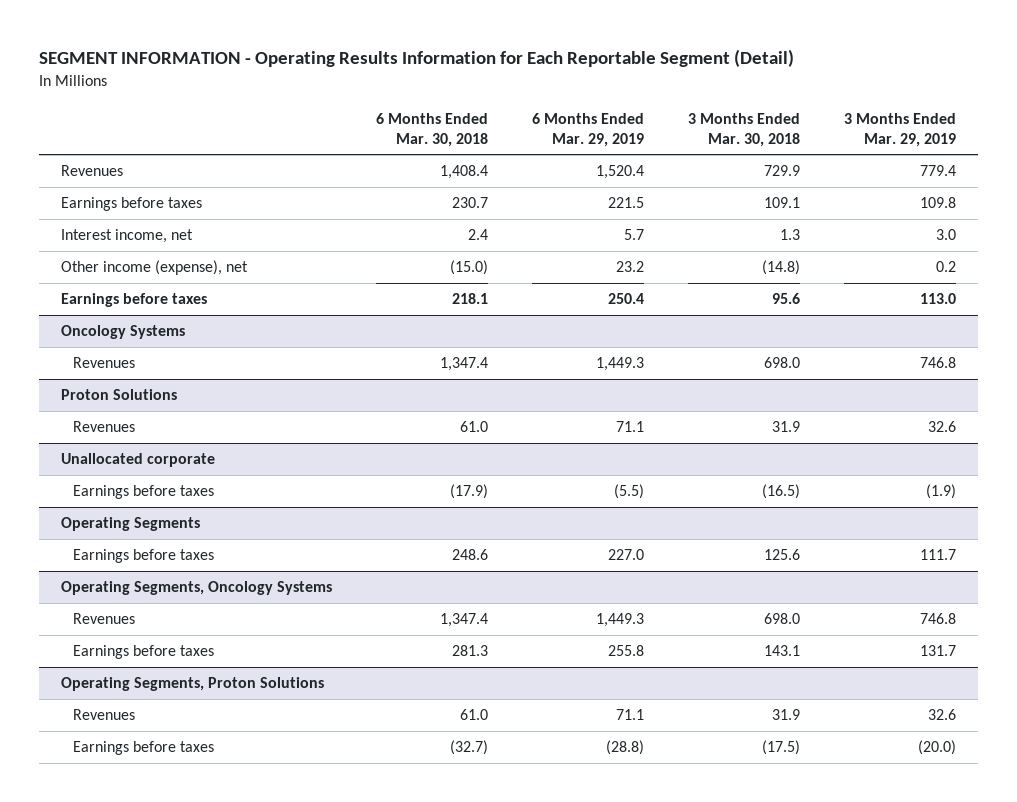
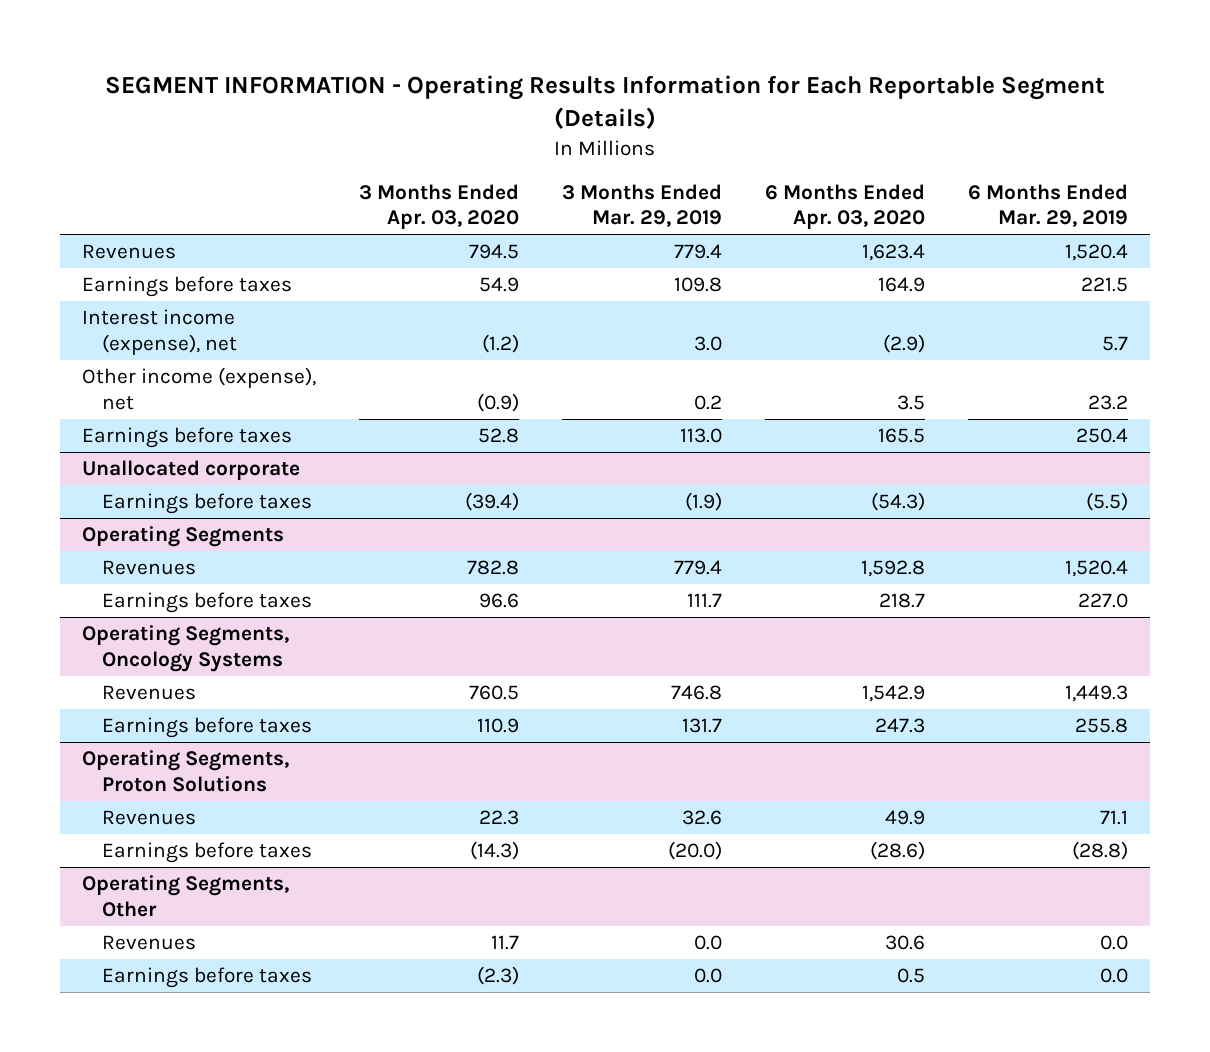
- SEGMENT INFORMATION - Operating Results Information for Each Reportable Segment (Detail)
+ SEGMENT INFORMATION - Operating Results Information for Each Reportable Segment (Details)
- | 6 Months Ended Mar. 30, 2018 | 6 Months Ended Mar. 29, 2019 | 3 Months Ended Mar. 30, 2018 | 3 Months Ended Mar. 29, 2019
+ | 3 Months Ended Apr. 03, 2020 | 3 Months Ended Mar. 29, 2019 | 6 Months Ended Apr. 03, 2020 | 6 Months Ended Mar. 29, 2019
- Interest income, net | 2.4 | 5.7 | 1.3 | 3.0
+ Interest income (expense), net | (1.2) | 3.0 | (2.9) | 5.7
- Oncology Systems
- Revenues | 1,347.4 | 1,449.3 | 698.0 | 746.8
- Proton Solutions
- Revenues | 61.0 | 71.1 | 31.9 | 32.6
@ Operating Segments
+ Revenues | 782.8 | 779.4 | 1,592.8 | 1,520.4
+ Operating Segments, Other
+ Revenues | 11.7 | 0.0 | 30.6 | 0.0
+ Earnings before taxes | (2.3) | 0.0 | 0.5 | 0.0

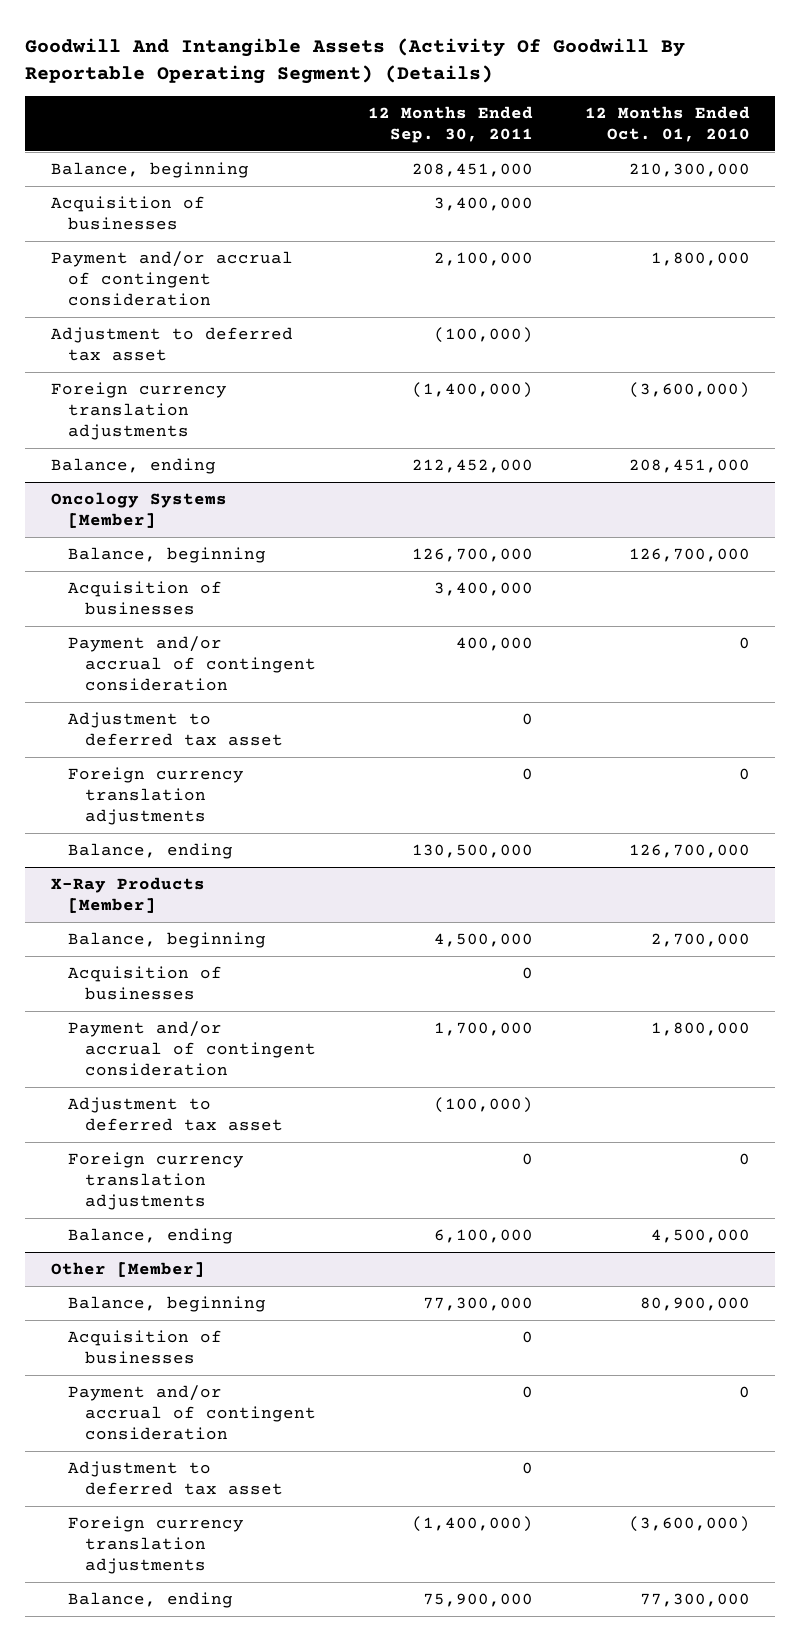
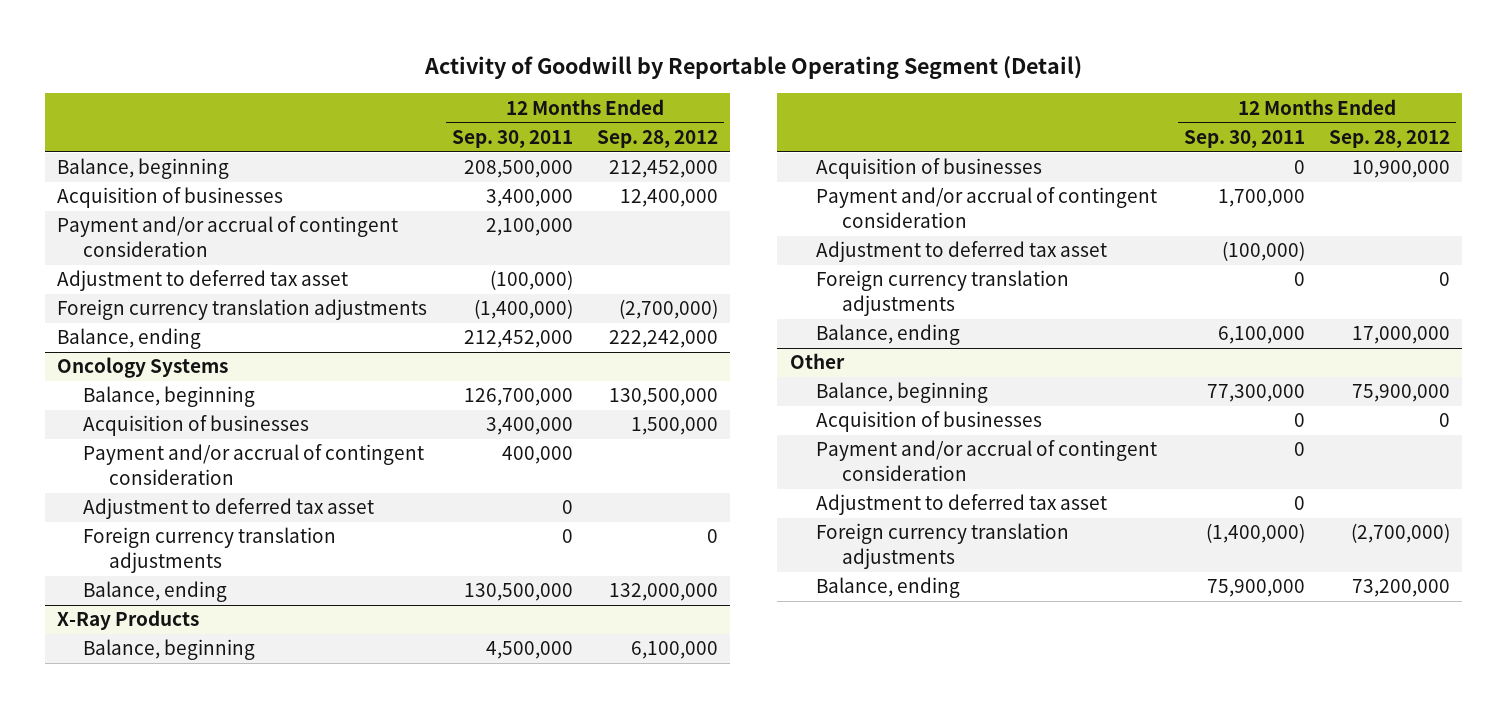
- Goodwill And Intangible Assets (Activity Of Goodwill By Reportable Operating Segment) (Details)
+ Activity of Goodwill by Reportable Operating Segment (Detail)
- | 12 Months Ended Sep. 30, 2011 | 12 Months Ended Oct. 01, 2010
+ | 12 Months Ended Sep. 30, 2011 | 12 Months Ended Sep. 28, 2012
- Balance, beginning | 208,451,000 | 210,300,000
+ Balance, beginning | 208,500,000 | 212,452,000
- Oncology Systems [Member]
+ Oncology Systems
- X-Ray Products [Member]
+ X-Ray Products
- Other [Member]
+ Other

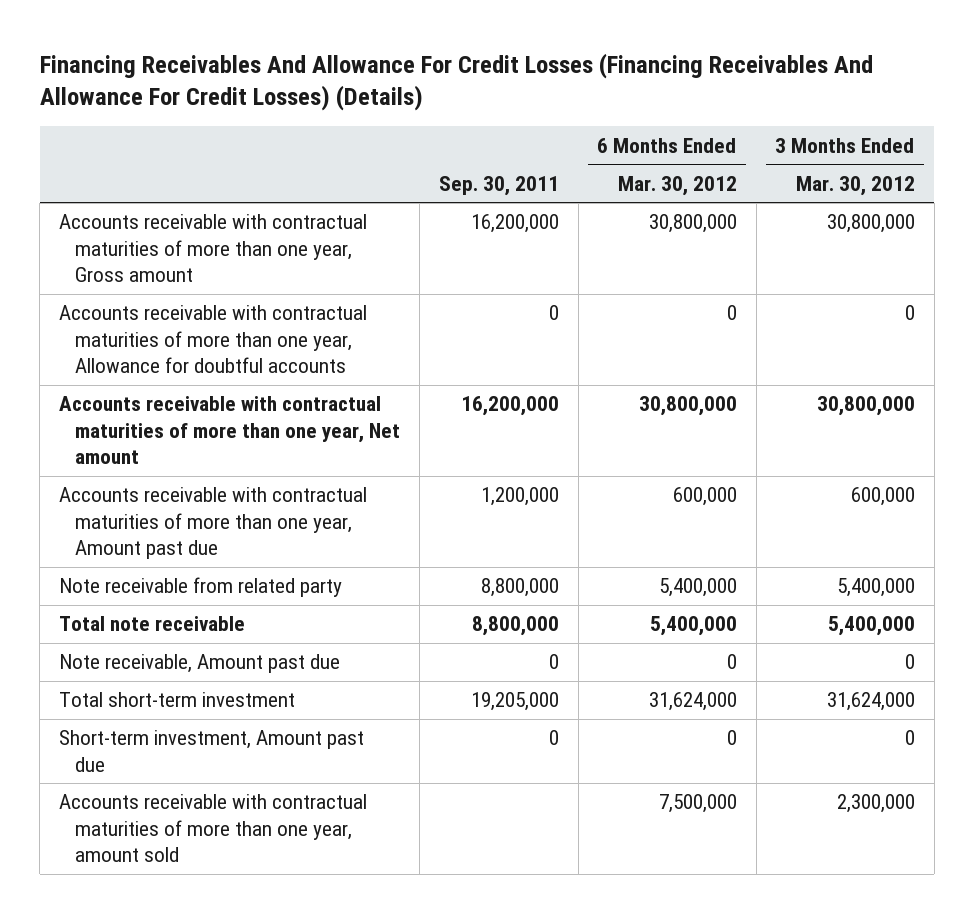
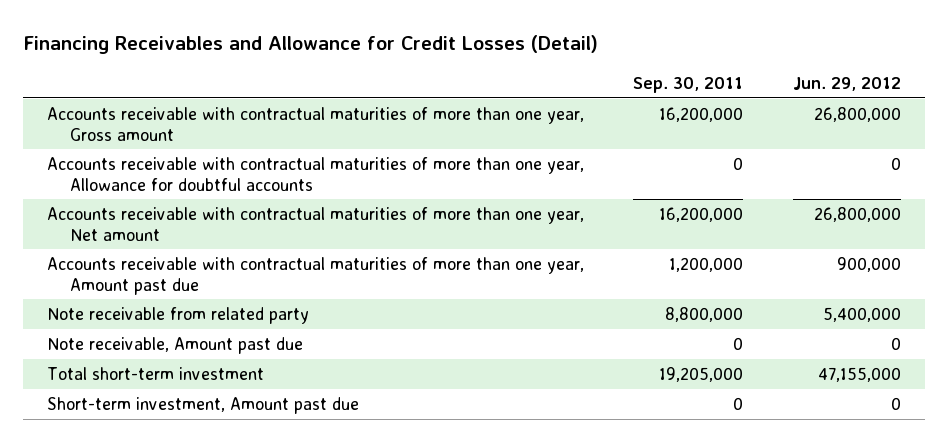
- Financing Receivables And Allowance For Credit Losses (Financing Receivables And Allowance For Credit Losses) (Details)
+ Financing Receivables and Allowance for Credit Losses (Detail)
- | Sep. 30, 2011 | 6 Months Ended Mar. 30, 2012 | 3 Months Ended Mar. 30, 2012
+ | Sep. 30, 2011 | Jun. 29, 2012
- Total note receivable | 8,800,000 | 5,400,000 | 5,400,000
- Accounts receivable with contractual maturities of more than one year, amount sold | | 7,500,000 | 2,300,000

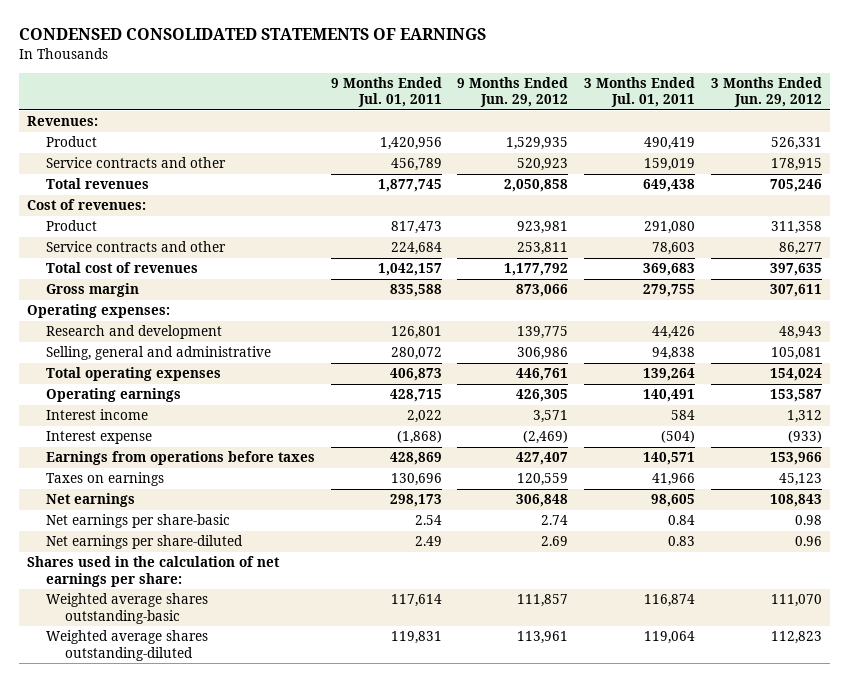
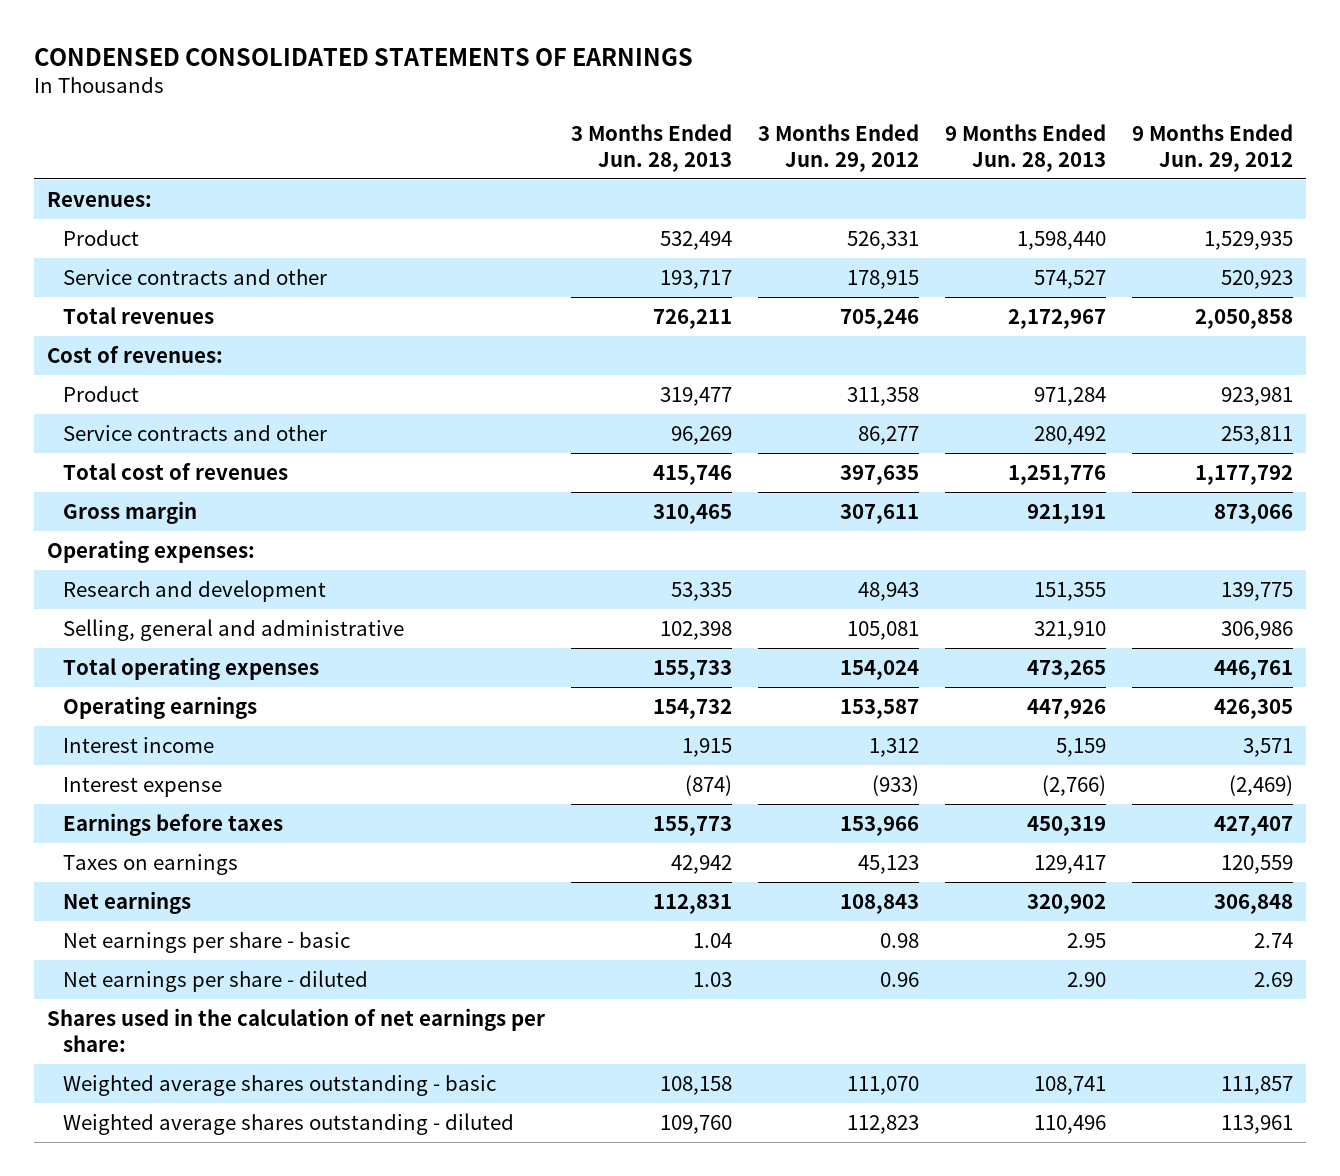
- | 9 Months Ended Jul. 01, 2011 | 9 Months Ended Jun. 29, 2012 | 3 Months Ended Jul. 01, 2011 | 3 Months Ended Jun. 29, 2012
+ | 3 Months Ended Jun. 28, 2013 | 3 Months Ended Jun. 29, 2012 | 9 Months Ended Jun. 28, 2013 | 9 Months Ended Jun. 29, 2012
- Earnings from operations before taxes | 428,869 | 427,407 | 140,571 | 153,966
+ Earnings before taxes | 155,773 | 153,966 | 450,319 | 427,407
- Net earnings per share-basic | 2.54 | 2.74 | 0.84 | 0.98
- Net earnings per share-diluted | 2.49 | 2.69 | 0.83 | 0.96
+ Net earnings per share - basic | 1.04 | 0.98 | 2.95 | 2.74
+ Net earnings per share - diluted | 1.03 | 0.96 | 2.90 | 2.69
- Weighted average shares outstanding-basic | 117,614 | 111,857 | 116,874 | 111,070
- Weighted average shares outstanding-diluted | 119,831 | 113,961 | 119,064 | 112,823
+ Weighted average shares outstanding - basic | 108,158 | 111,070 | 108,741 | 111,857
+ Weighted average shares outstanding - diluted | 109,760 | 112,823 | 110,496 | 113,961

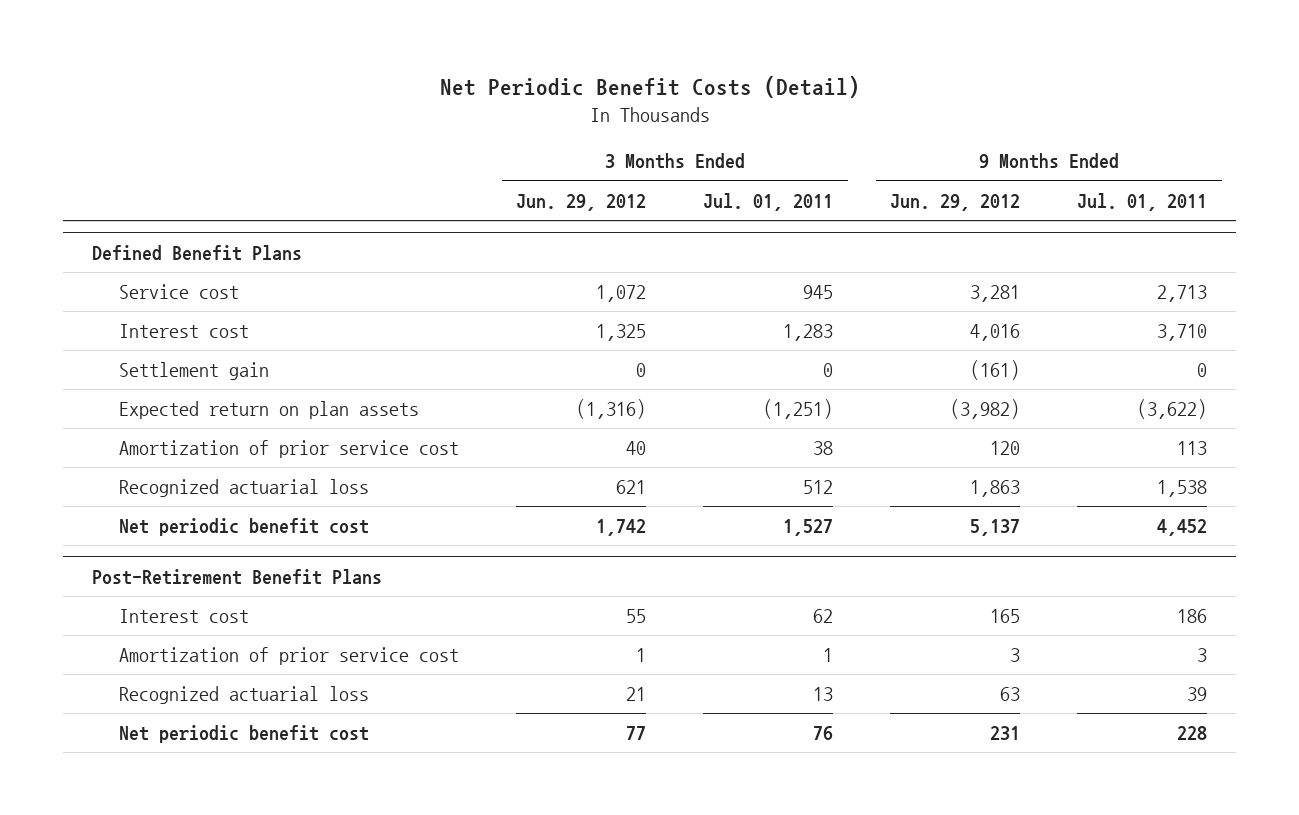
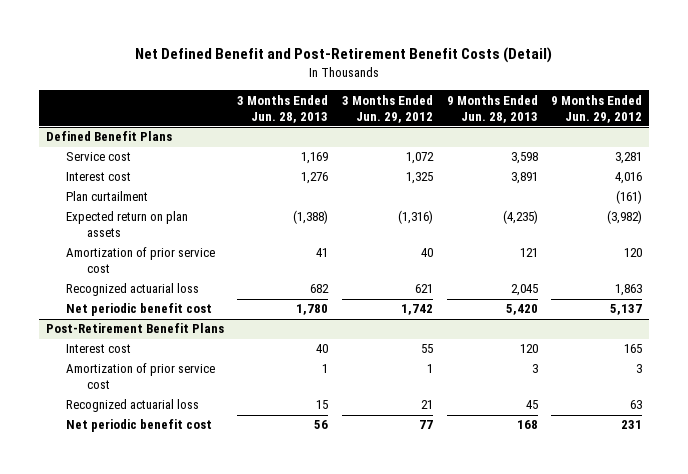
- Net Periodic Benefit Costs (Detail)
+ Net Defined Benefit and Post-Retirement Benefit Costs (Detail)
- | 3 Months Ended Jun. 29, 2012 | 3 Months Ended Jul. 01, 2011 | 9 Months Ended Jun. 29, 2012 | 9 Months Ended Jul. 01, 2011
+ | 3 Months Ended Jun. 28, 2013 | 3 Months Ended Jun. 29, 2012 | 9 Months Ended Jun. 28, 2013 | 9 Months Ended Jun. 29, 2012
@ Defined Benefit Plans
- Settlement gain | 0 | 0 | (161) | 0
+ Plan curtailment | | | | (161)

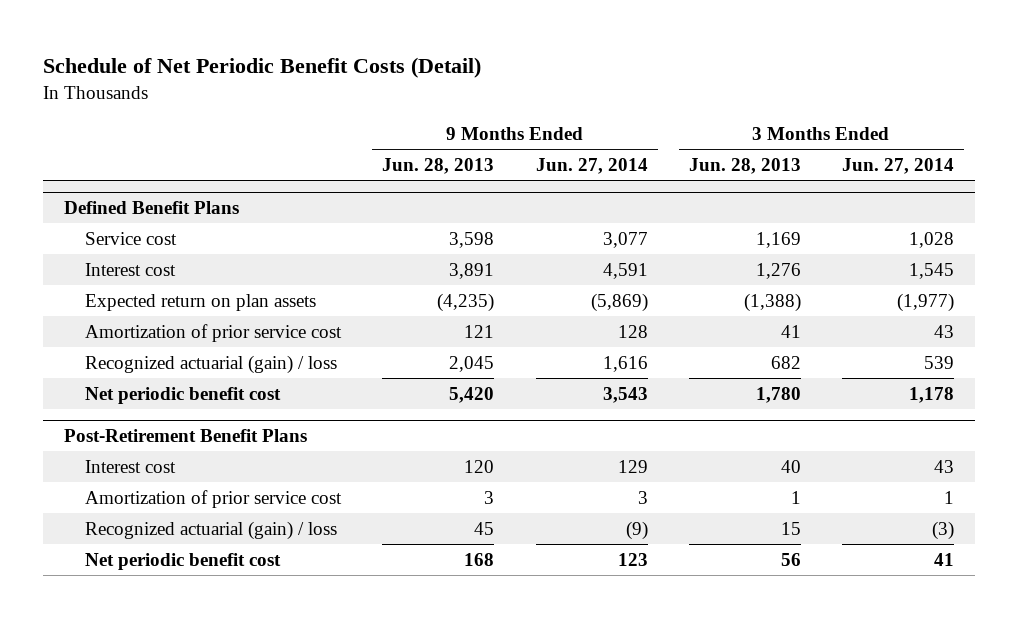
- Net Defined Benefit and Post-Retirement Benefit Costs (Detail)
+ Schedule of Net Periodic Benefit Costs (Detail)
- | 3 Months Ended Jun. 28, 2013 | 3 Months Ended Jun. 29, 2012 | 9 Months Ended Jun. 28, 2013 | 9 Months Ended Jun. 29, 2012
+ | 9 Months Ended Jun. 28, 2013 | 9 Months Ended Jun. 27, 2014 | 3 Months Ended Jun. 28, 2013 | 3 Months Ended Jun. 27, 2014
@ Defined Benefit Plans
- Plan curtailment | | | | (161)
- Recognized actuarial loss | 682 | 621 | 2,045 | 1,863
+ Recognized actuarial (gain) / loss | 2,045 | 1,616 | 682 | 539
@ Post-Retirement Benefit Plans
- Recognized actuarial loss | 15 | 21 | 45 | 63
+ Recognized actuarial (gain) / loss | 45 | (9) | 15 | (3)

